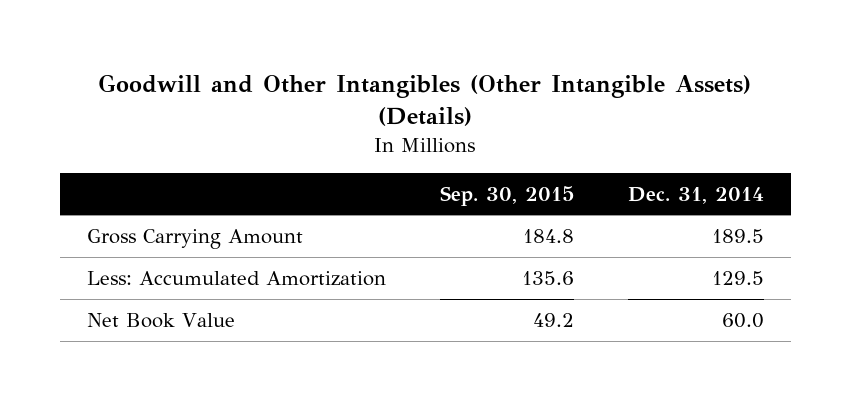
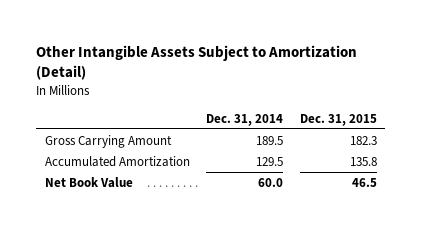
- Goodwill and Other Intangibles (Other Intangible Assets) (Details)
+ Other Intangible Assets Subject to Amortization (Detail)
- | Sep. 30, 2015 | Dec. 31, 2014
+ | Dec. 31, 2014 | Dec. 31, 2015
- Less: Accumulated Amortization | 135.6 | 129.5
+ Accumulated Amortization | 129.5 | 135.8

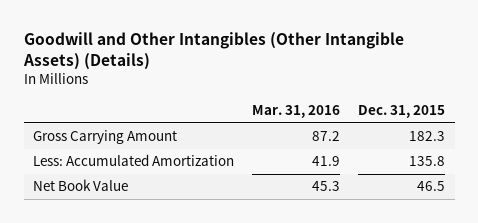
- Other Intangible Assets Subject to Amortization (Detail)
+ Goodwill and Other Intangibles (Other Intangible Assets) (Details)
- | Dec. 31, 2014 | Dec. 31, 2015
+ | Mar. 31, 2016 | Dec. 31, 2015
- Accumulated Amortization | 129.5 | 135.8
+ Less: Accumulated Amortization | 41.9 | 135.8

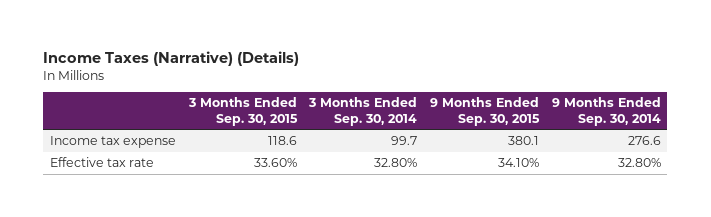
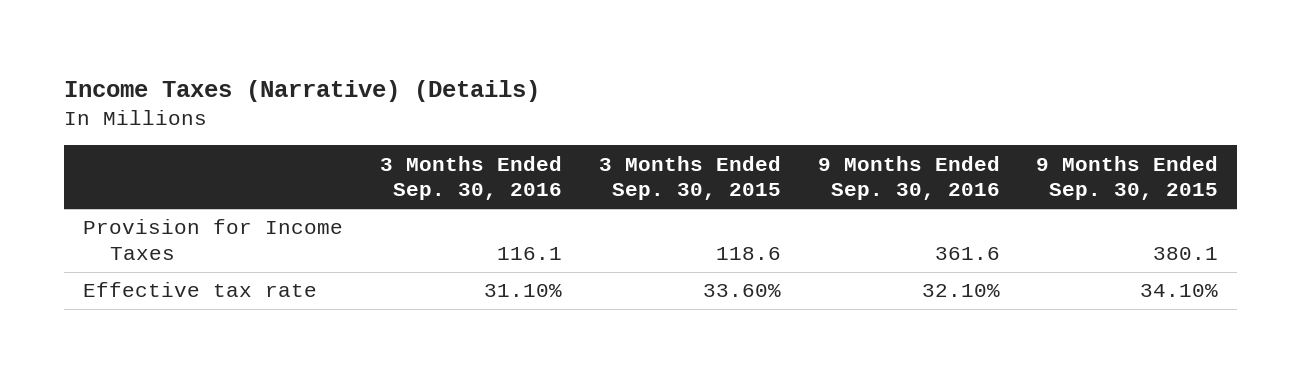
- | 3 Months Ended Sep. 30, 2015 | 3 Months Ended Sep. 30, 2014 | 9 Months Ended Sep. 30, 2015 | 9 Months Ended Sep. 30, 2014
+ | 3 Months Ended Sep. 30, 2016 | 3 Months Ended Sep. 30, 2015 | 9 Months Ended Sep. 30, 2016 | 9 Months Ended Sep. 30, 2015
- Income tax expense | 118.6 | 99.7 | 380.1 | 276.6
+ Provision for Income Taxes | 116.1 | 118.6 | 361.6 | 380.1

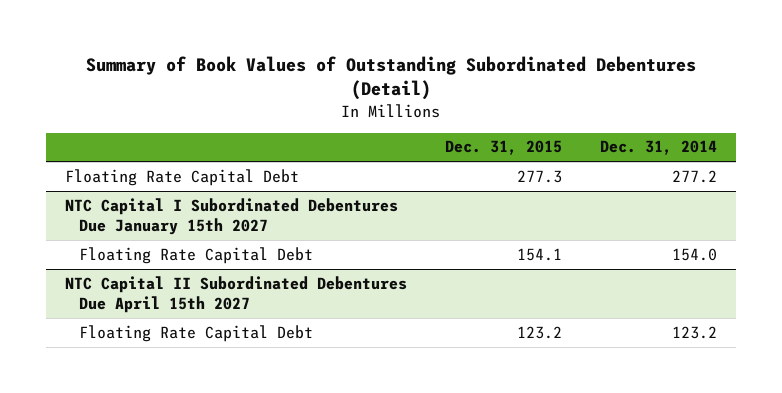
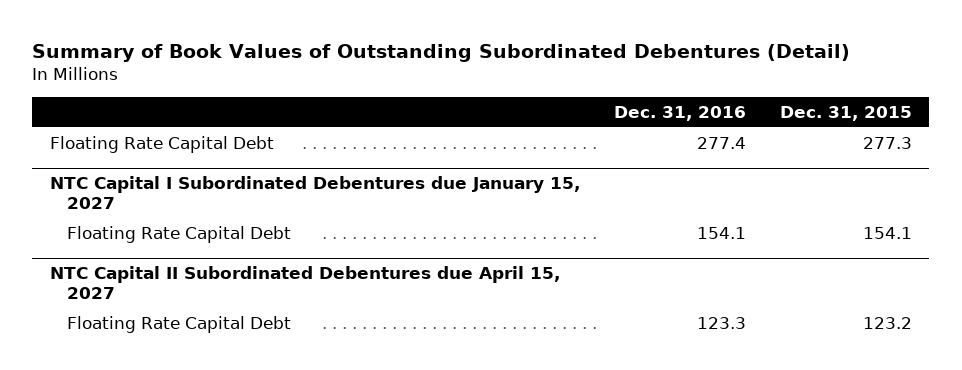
- | Dec. 31, 2015 | Dec. 31, 2014
+ | Dec. 31, 2016 | Dec. 31, 2015
- NTC Capital I Subordinated Debentures Due January 15th 2027
+ NTC Capital I Subordinated Debentures due January 15, 2027
- NTC Capital II Subordinated Debentures Due April 15th 2027
+ NTC Capital II Subordinated Debentures due April 15, 2027

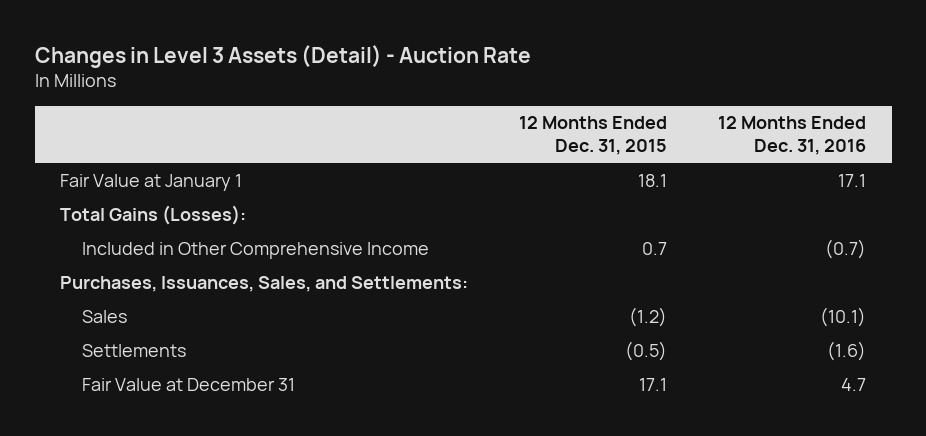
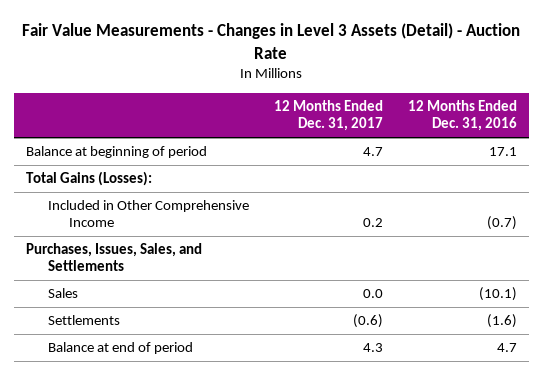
- Changes in Level 3 Assets (Detail) - Auction Rate
+ Fair Value Measurements - Changes in Level 3 Assets (Detail) - Auction Rate
- | 12 Months Ended Dec. 31, 2015 | 12 Months Ended Dec. 31, 2016
+ | 12 Months Ended Dec. 31, 2017 | 12 Months Ended Dec. 31, 2016
- Fair Value at January 1 | 18.1 | 17.1
+ Balance at beginning of period | 4.7 | 17.1
- Purchases, Issuances, Sales, and Settlements:
+ Purchases, Issues, Sales, and Settlements
- Fair Value at December 31 | 17.1 | 4.7
+ Balance at end of period | 4.3 | 4.7

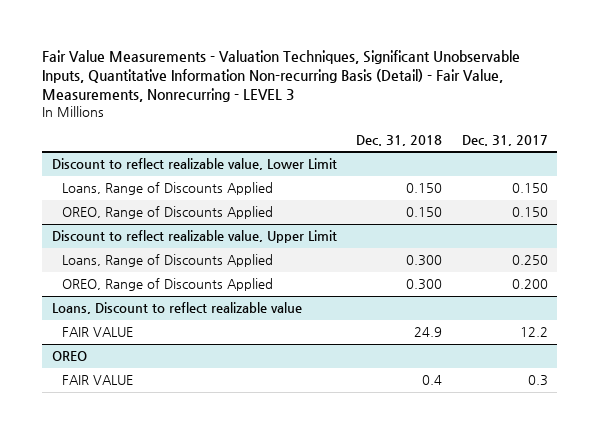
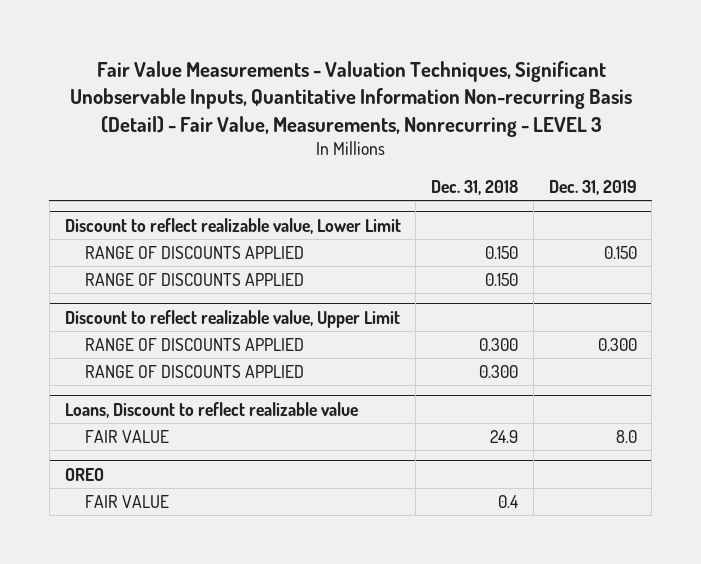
- | Dec. 31, 2018 | Dec. 31, 2017
+ | Dec. 31, 2018 | Dec. 31, 2019
@ Discount to reflect realizable value, Lower Limit
- Loans, Range of Discounts Applied | 0.150 | 0.150
- OREO, Range of Discounts Applied | 0.150 | 0.150
+ RANGE OF DISCOUNTS APPLIED | 0.150 | 0.150
+ RANGE OF DISCOUNTS APPLIED | 0.150 |
@ Discount to reflect realizable value, Upper Limit
- Loans, Range of Discounts Applied | 0.300 | 0.250
- OREO, Range of Discounts Applied | 0.300 | 0.200
+ RANGE OF DISCOUNTS APPLIED | 0.300 | 0.300
+ RANGE OF DISCOUNTS APPLIED | 0.300 |

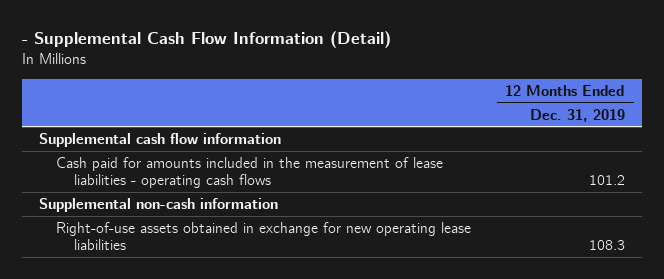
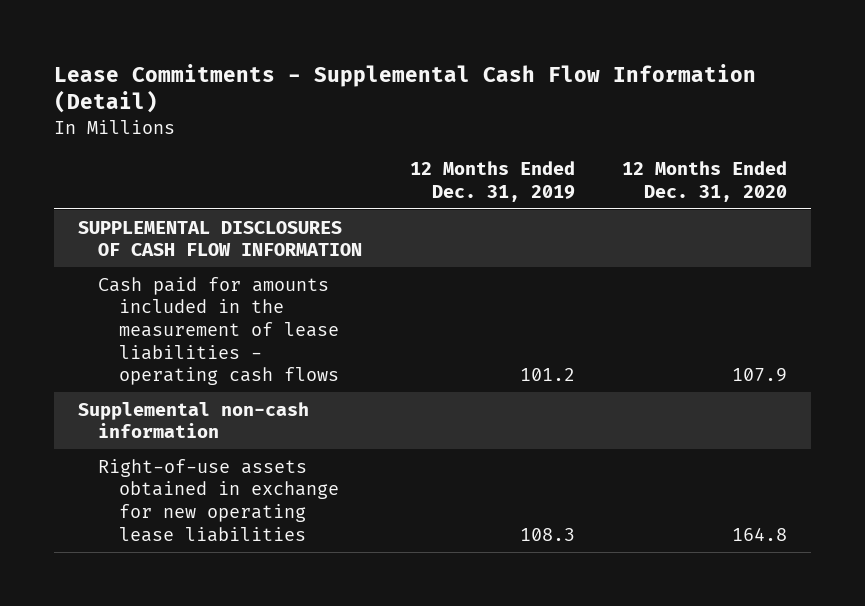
- - Supplemental Cash Flow Information (Detail)
+ Lease Commitments - Supplemental Cash Flow Information (Detail)
- | 12 Months Ended Dec. 31, 2019
+ | 12 Months Ended Dec. 31, 2019 | 12 Months Ended Dec. 31, 2020
- Supplemental cash flow information
+ SUPPLEMENTAL DISCLOSURES OF CASH FLOW INFORMATION

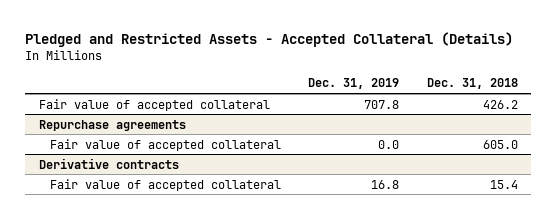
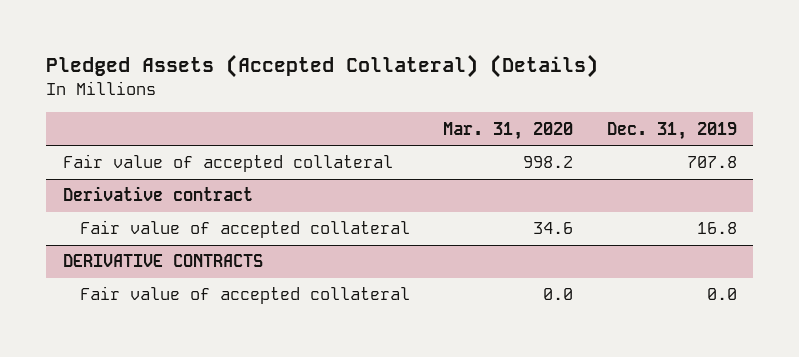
- Pledged and Restricted Assets - Accepted Collateral (Details)
+ Pledged Assets (Accepted Collateral) (Details)
- | Dec. 31, 2019 | Dec. 31, 2018
+ | Mar. 31, 2020 | Dec. 31, 2019
- Repurchase agreements
- Fair value of accepted collateral | 0.0 | 605.0
- Derivative contracts
+ Derivative contract
+ DERIVATIVE CONTRACTS
+ Fair value of accepted collateral | 0.0 | 0.0

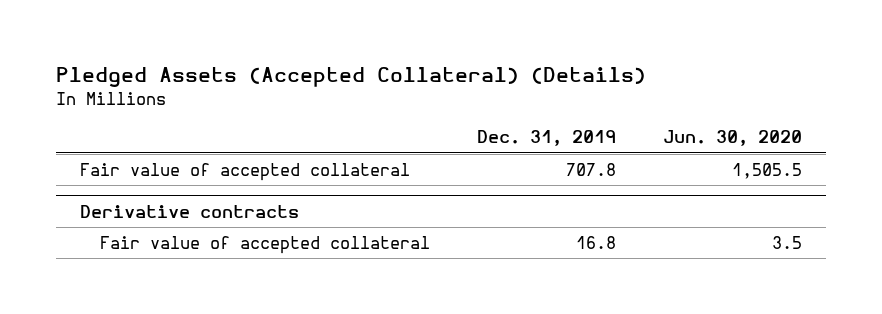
- | Mar. 31, 2020 | Dec. 31, 2019
+ | Dec. 31, 2019 | Jun. 30, 2020
- Derivative contract
+ Derivative contracts
- DERIVATIVE CONTRACTS
- Fair value of accepted collateral | 0.0 | 0.0

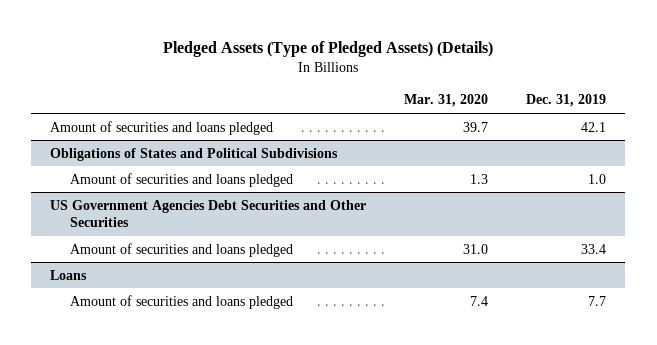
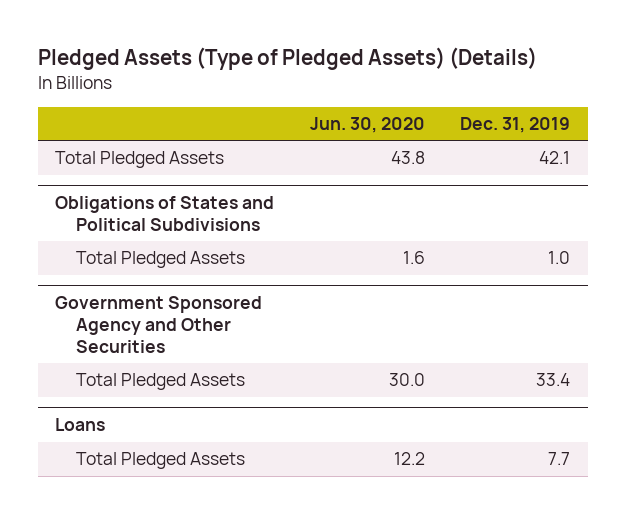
- | Mar. 31, 2020 | Dec. 31, 2019
+ | Jun. 30, 2020 | Dec. 31, 2019
- Amount of securities and loans pledged | 39.7 | 42.1
+ Total Pledged Assets | 43.8 | 42.1
@ Obligations of States and Political Subdivisions
- Amount of securities and loans pledged | 1.3 | 1.0
- US Government Agencies Debt Securities and Other Securities
- Amount of securities and loans pledged | 31.0 | 33.4
@ Obligations of States and Political Subdivisions
+ Total Pledged Assets | 1.6 | 1.0
+ Government Sponsored Agency and Other Securities
+ Total Pledged Assets | 30.0 | 33.4
@ Loans
- Amount of securities and loans pledged | 7.4 | 7.7
+ Total Pledged Assets | 12.2 | 7.7

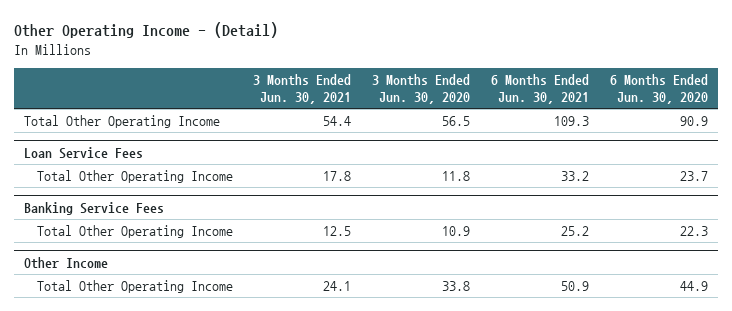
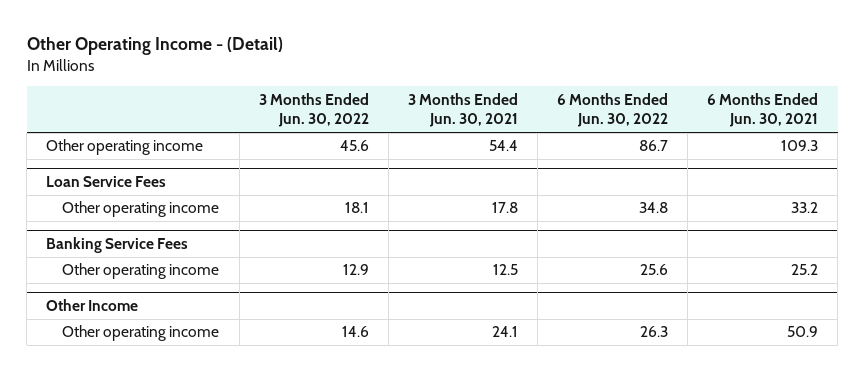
- | 3 Months Ended Jun. 30, 2021 | 3 Months Ended Jun. 30, 2020 | 6 Months Ended Jun. 30, 2021 | 6 Months Ended Jun. 30, 2020
+ | 3 Months Ended Jun. 30, 2022 | 3 Months Ended Jun. 30, 2021 | 6 Months Ended Jun. 30, 2022 | 6 Months Ended Jun. 30, 2021
- Total Other Operating Income | 54.4 | 56.5 | 109.3 | 90.9
+ Other operating income | 45.6 | 54.4 | 86.7 | 109.3
@ Loan Service Fees
- Total Other Operating Income | 17.8 | 11.8 | 33.2 | 23.7
+ Other operating income | 18.1 | 17.8 | 34.8 | 33.2
@ Banking Service Fees
- Total Other Operating Income | 12.5 | 10.9 | 25.2 | 22.3
+ Other operating income | 12.9 | 12.5 | 25.6 | 25.2
@ Other Income
- Total Other Operating Income | 24.1 | 33.8 | 50.9 | 44.9
+ Other operating income | 14.6 | 24.1 | 26.3 | 50.9

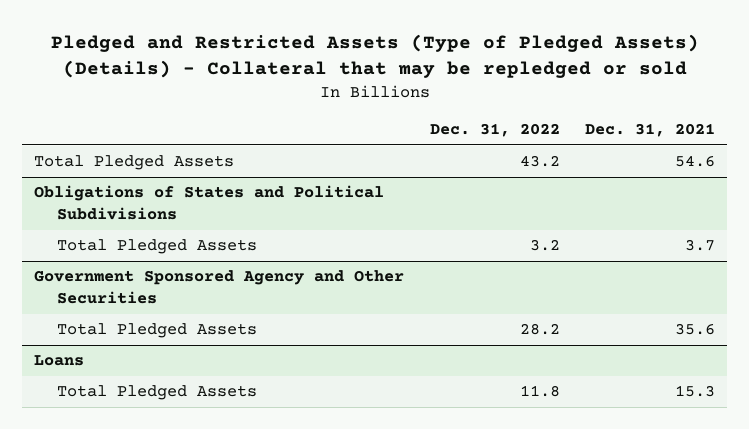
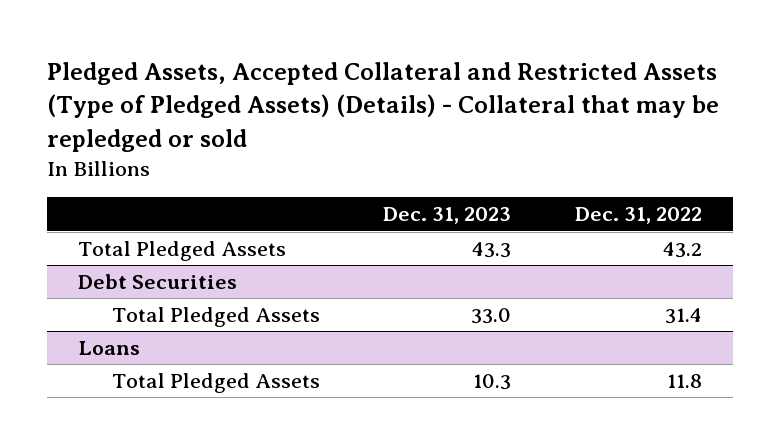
- Pledged and Restricted Assets (Type of Pledged Assets) (Details) - Collateral that may be repledged or sold
+ Pledged Assets, Accepted Collateral and Restricted Assets (Type of Pledged Assets) (Details) - Collateral that may be repledged or sold
- | Dec. 31, 2022 | Dec. 31, 2021
+ | Dec. 31, 2023 | Dec. 31, 2022
- Obligations of States and Political Subdivisions
- Total Pledged Assets | 3.2 | 3.7
- Government Sponsored Agency and Other Securities
- Total Pledged Assets | 28.2 | 35.6
+ Debt Securities
+ Total Pledged Assets | 33.0 | 31.4

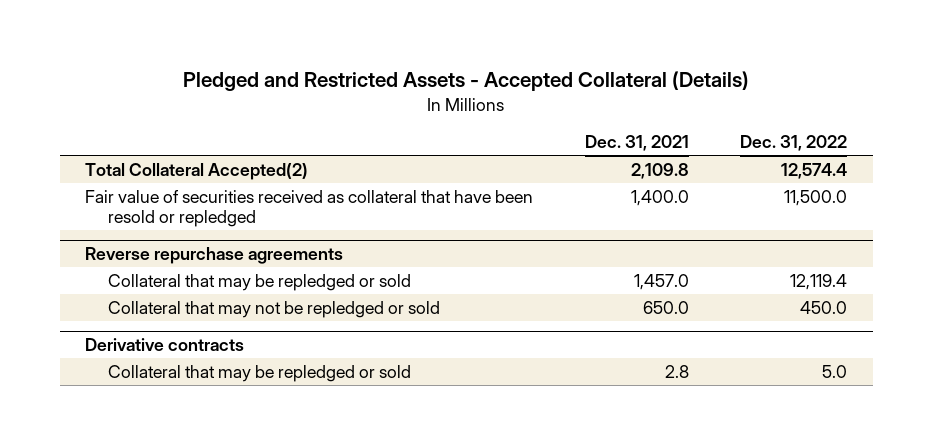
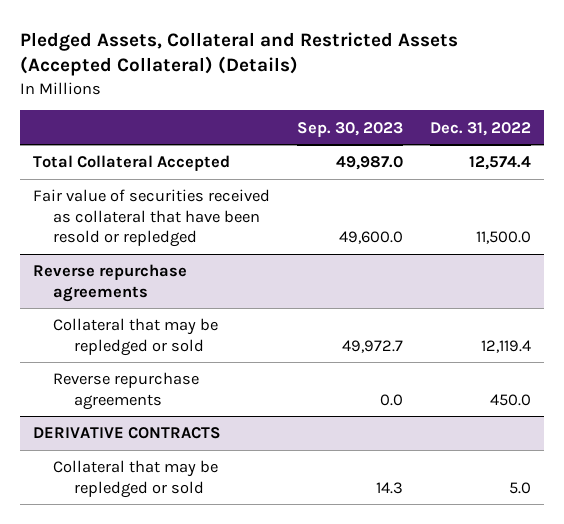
- Pledged and Restricted Assets - Accepted Collateral (Details)
+ Pledged Assets, Collateral and Restricted Assets (Accepted Collateral) (Details)
- | Dec. 31, 2021 | Dec. 31, 2022
+ | Sep. 30, 2023 | Dec. 31, 2022
- Total Collateral Accepted(2) | 2,109.8 | 12,574.4
+ Total Collateral Accepted | 49,987.0 | 12,574.4
@ Reverse repurchase agreements
- Collateral that may not be repledged or sold | 650.0 | 450.0
- Derivative contracts
@ Reverse repurchase agreements
+ Reverse repurchase agreements | 0.0 | 450.0
+ DERIVATIVE CONTRACTS

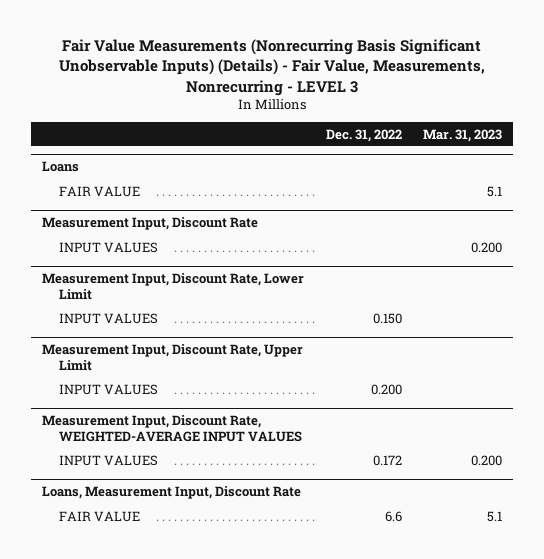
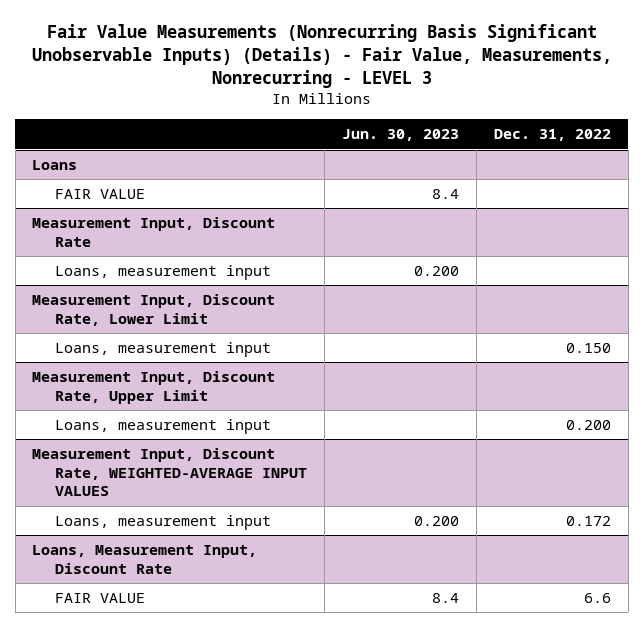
- | Dec. 31, 2022 | Mar. 31, 2023
+ | Jun. 30, 2023 | Dec. 31, 2022
@ Measurement Input, Discount Rate
- INPUT VALUES | | 0.200
+ Loans, measurement input | 0.200 |
@ Measurement Input, Discount Rate, Lower Limit
- INPUT VALUES | 0.150 |
+ Loans, measurement input | | 0.150
@ Measurement Input, Discount Rate, Upper Limit
- INPUT VALUES | 0.200 |
+ Loans, measurement input | | 0.200
@ Measurement Input, Discount Rate, WEIGHTED-AVERAGE INPUT VALUES
- INPUT VALUES | 0.172 | 0.200
+ Loans, measurement input | 0.200 | 0.172

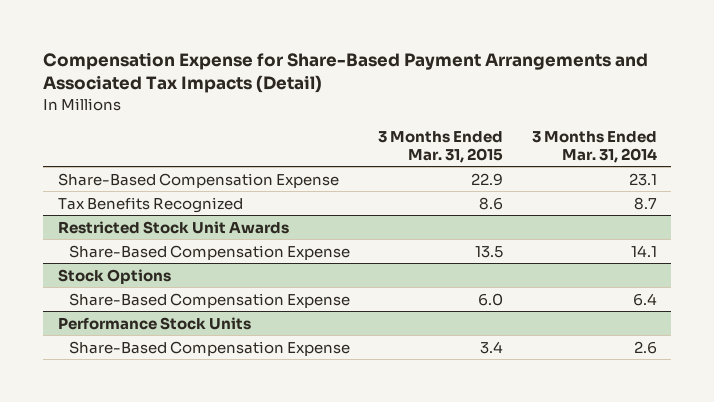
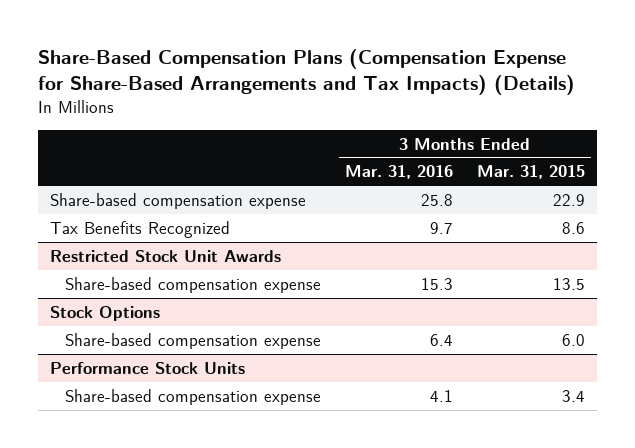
- Compensation Expense for Share-Based Payment Arrangements and Associated Tax Impacts (Detail)
+ Share-Based Compensation Plans (Compensation Expense for Share-Based Arrangements and Tax Impacts) (Details)
- | 3 Months Ended Mar. 31, 2015 | 3 Months Ended Mar. 31, 2014
+ | 3 Months Ended Mar. 31, 2016 | 3 Months Ended Mar. 31, 2015
- Share-Based Compensation Expense | 22.9 | 23.1
+ Share-based compensation expense | 25.8 | 22.9
@ Restricted Stock Unit Awards
- Share-Based Compensation Expense | 13.5 | 14.1
+ Share-based compensation expense | 15.3 | 13.5
@ Stock Options
- Share-Based Compensation Expense | 6.0 | 6.4
+ Share-based compensation expense | 6.4 | 6.0
@ Performance Stock Units
- Share-Based Compensation Expense | 3.4 | 2.6
+ Share-based compensation expense | 4.1 | 3.4

